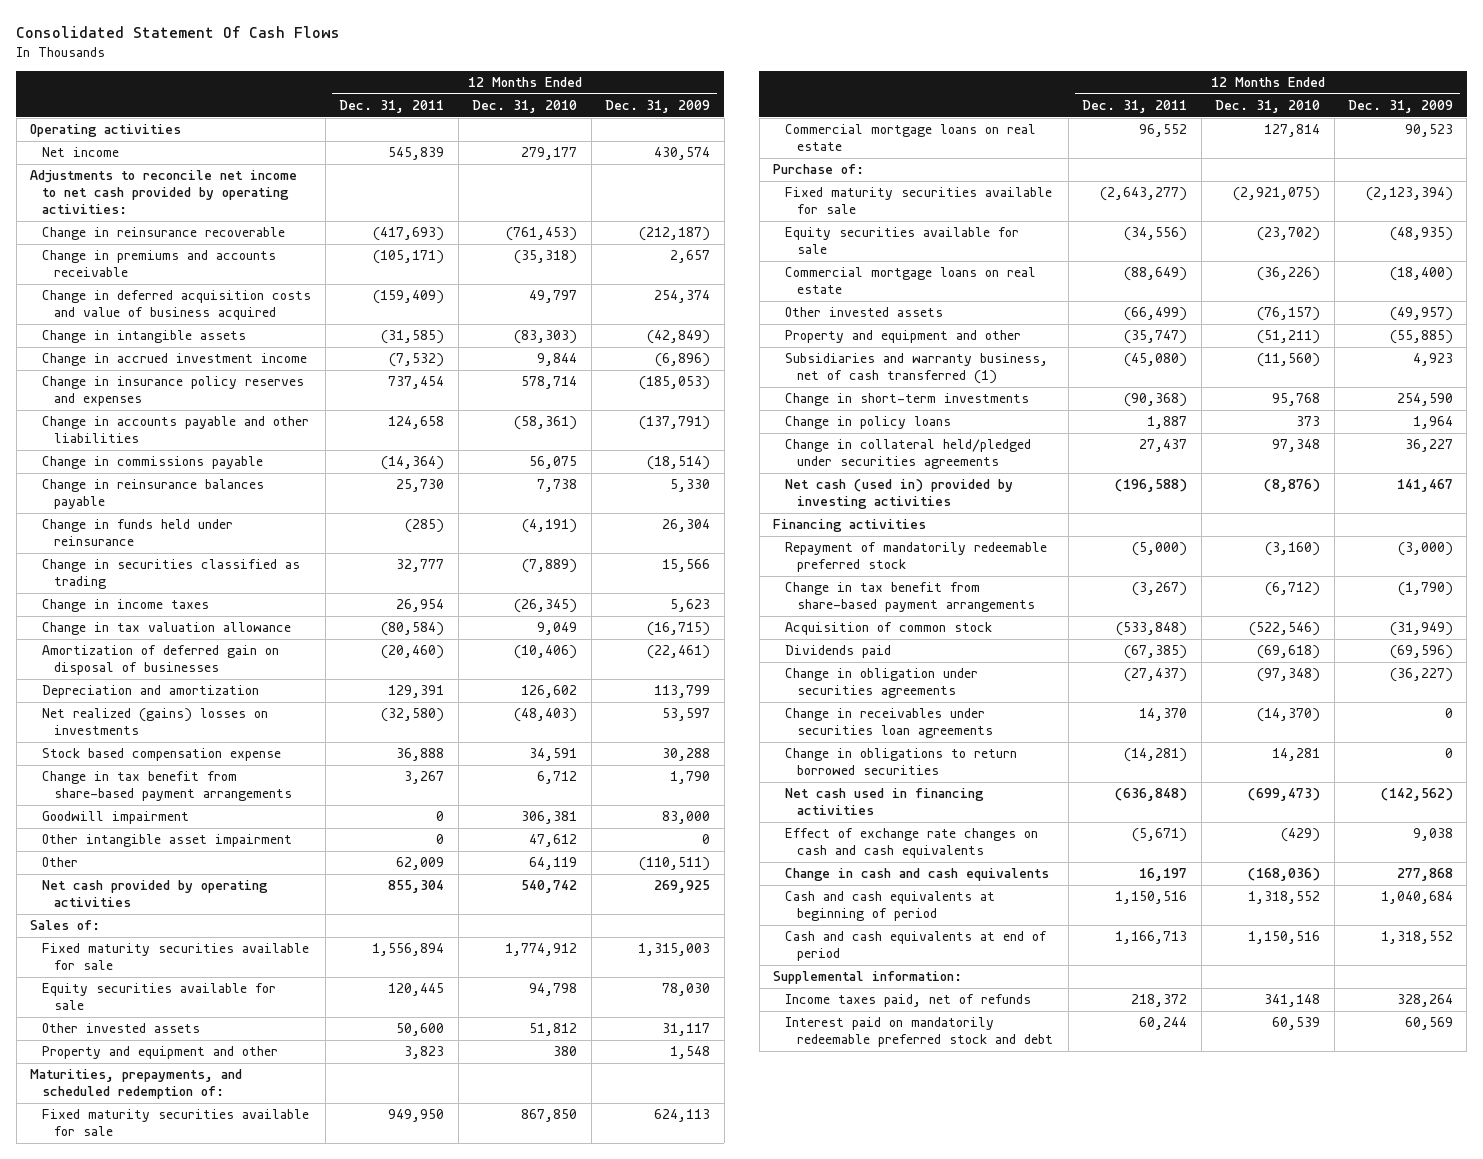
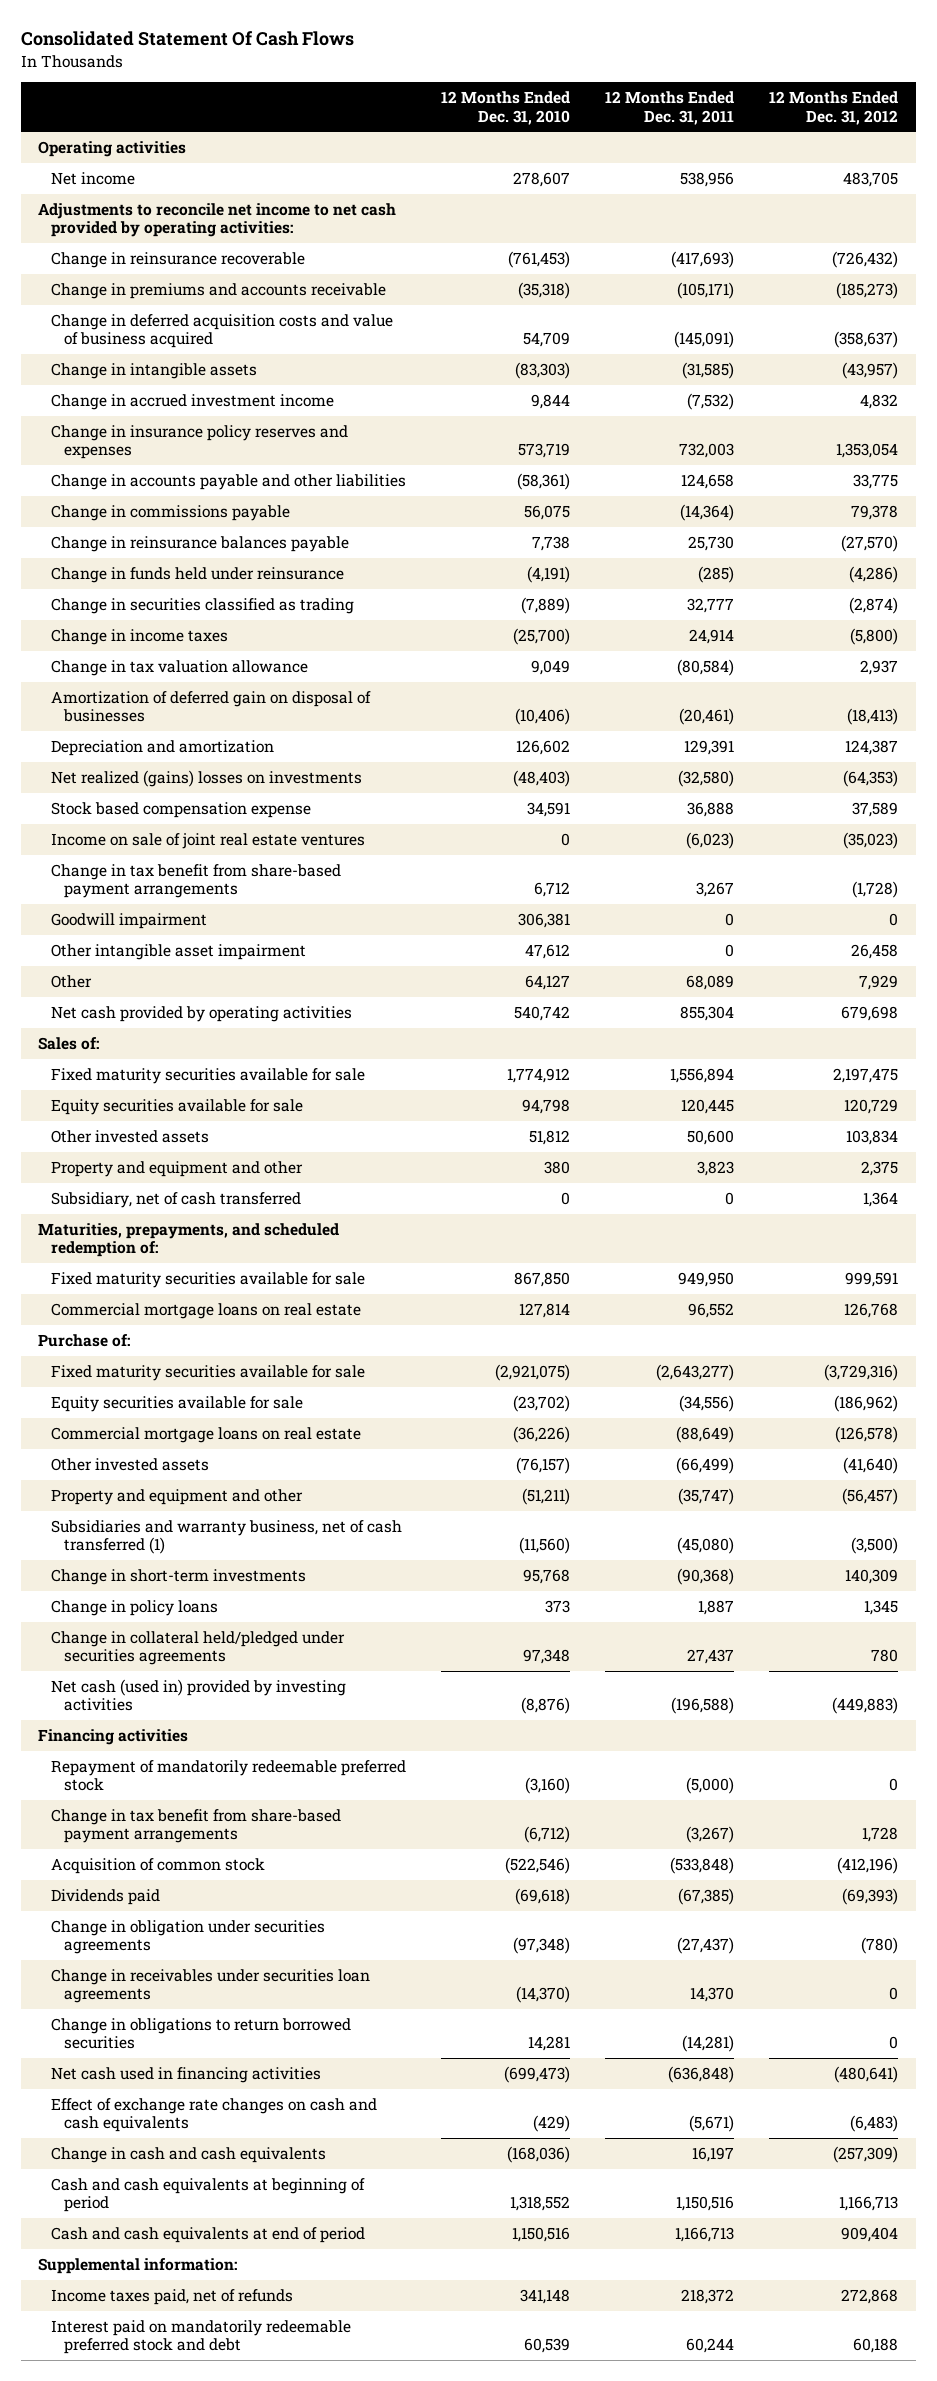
- | 12 Months Ended Dec. 31, 2011 | 12 Months Ended Dec. 31, 2010 | 12 Months Ended Dec. 31, 2009
+ | 12 Months Ended Dec. 31, 2010 | 12 Months Ended Dec. 31, 2011 | 12 Months Ended Dec. 31, 2012
- Net income | 545,839 | 279,177 | 430,574
+ Net income | 278,607 | 538,956 | 483,705
- Change in deferred acquisition costs and value of business acquired | (159,409) | 49,797 | 254,374
+ Change in deferred acquisition costs and value of business acquired | 54,709 | (145,091) | (358,637)
- Change in insurance policy reserves and expenses | 737,454 | 578,714 | (185,053)
+ Change in insurance policy reserves and expenses | 573,719 | 732,003 | 1,353,054
- Change in income taxes | 26,954 | (26,345) | 5,623
+ Change in income taxes | (25,700) | 24,914 | (5,800)
- Amortization of deferred gain on disposal of businesses | (20,460) | (10,406) | (22,461)
+ Amortization of deferred gain on disposal of businesses | (10,406) | (20,461) | (18,413)
+ Income on sale of joint real estate ventures | 0 | (6,023) | (35,023)
- Other | 62,009 | 64,119 | (110,511)
+ Other | 64,127 | 68,089 | 7,929
+ Subsidiary, net of cash transferred | 0 | 0 | 1,364

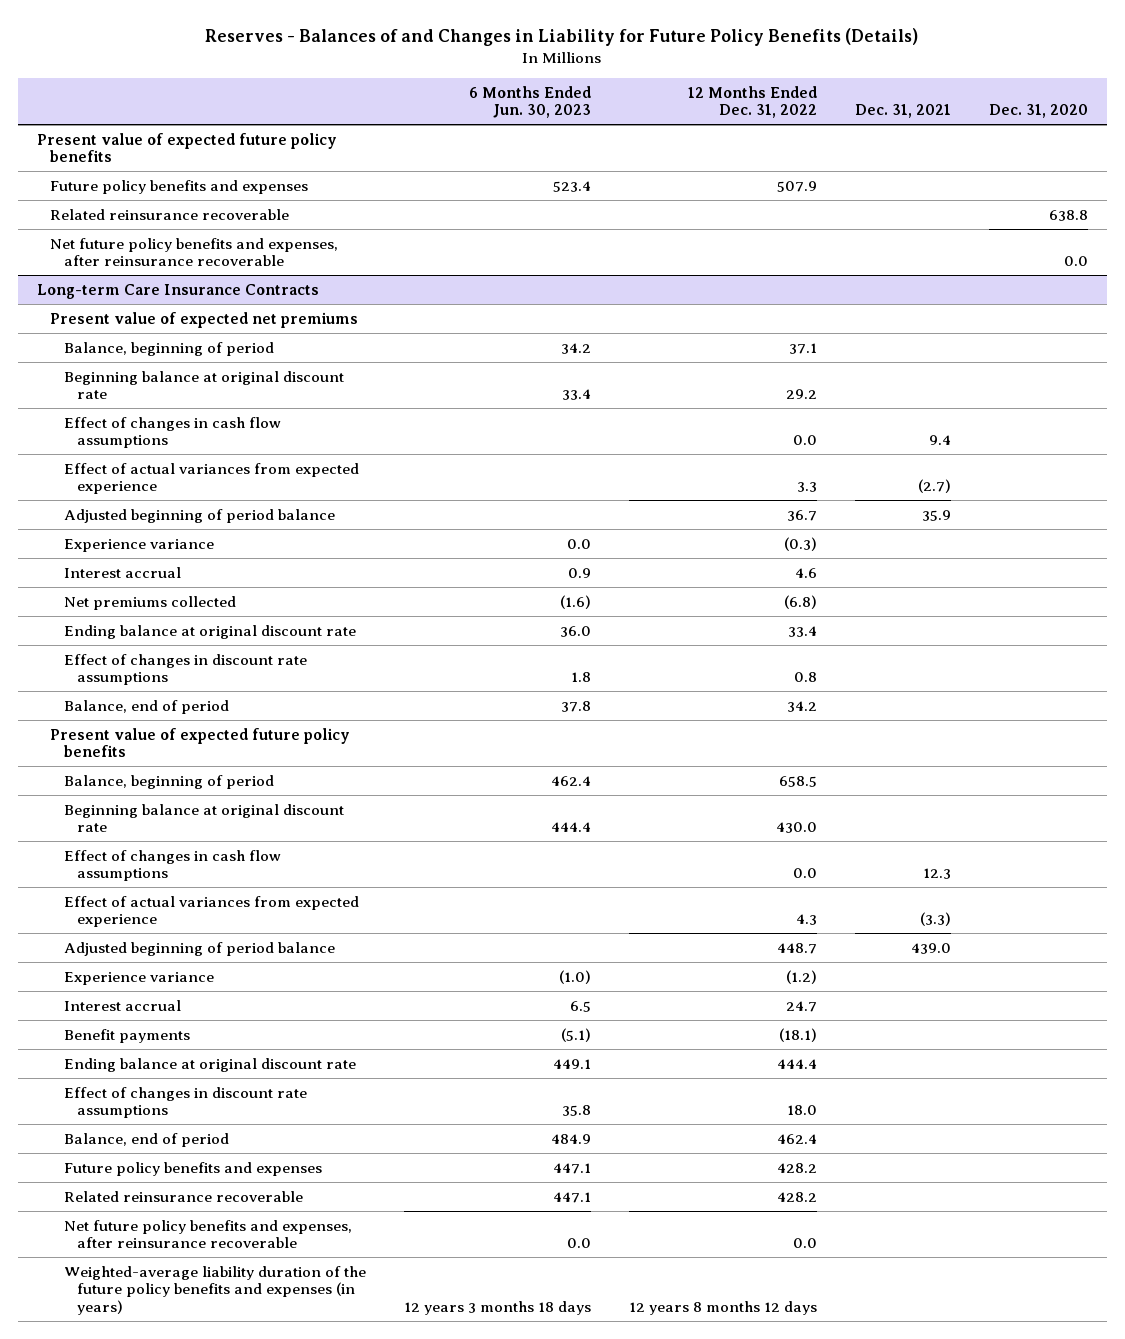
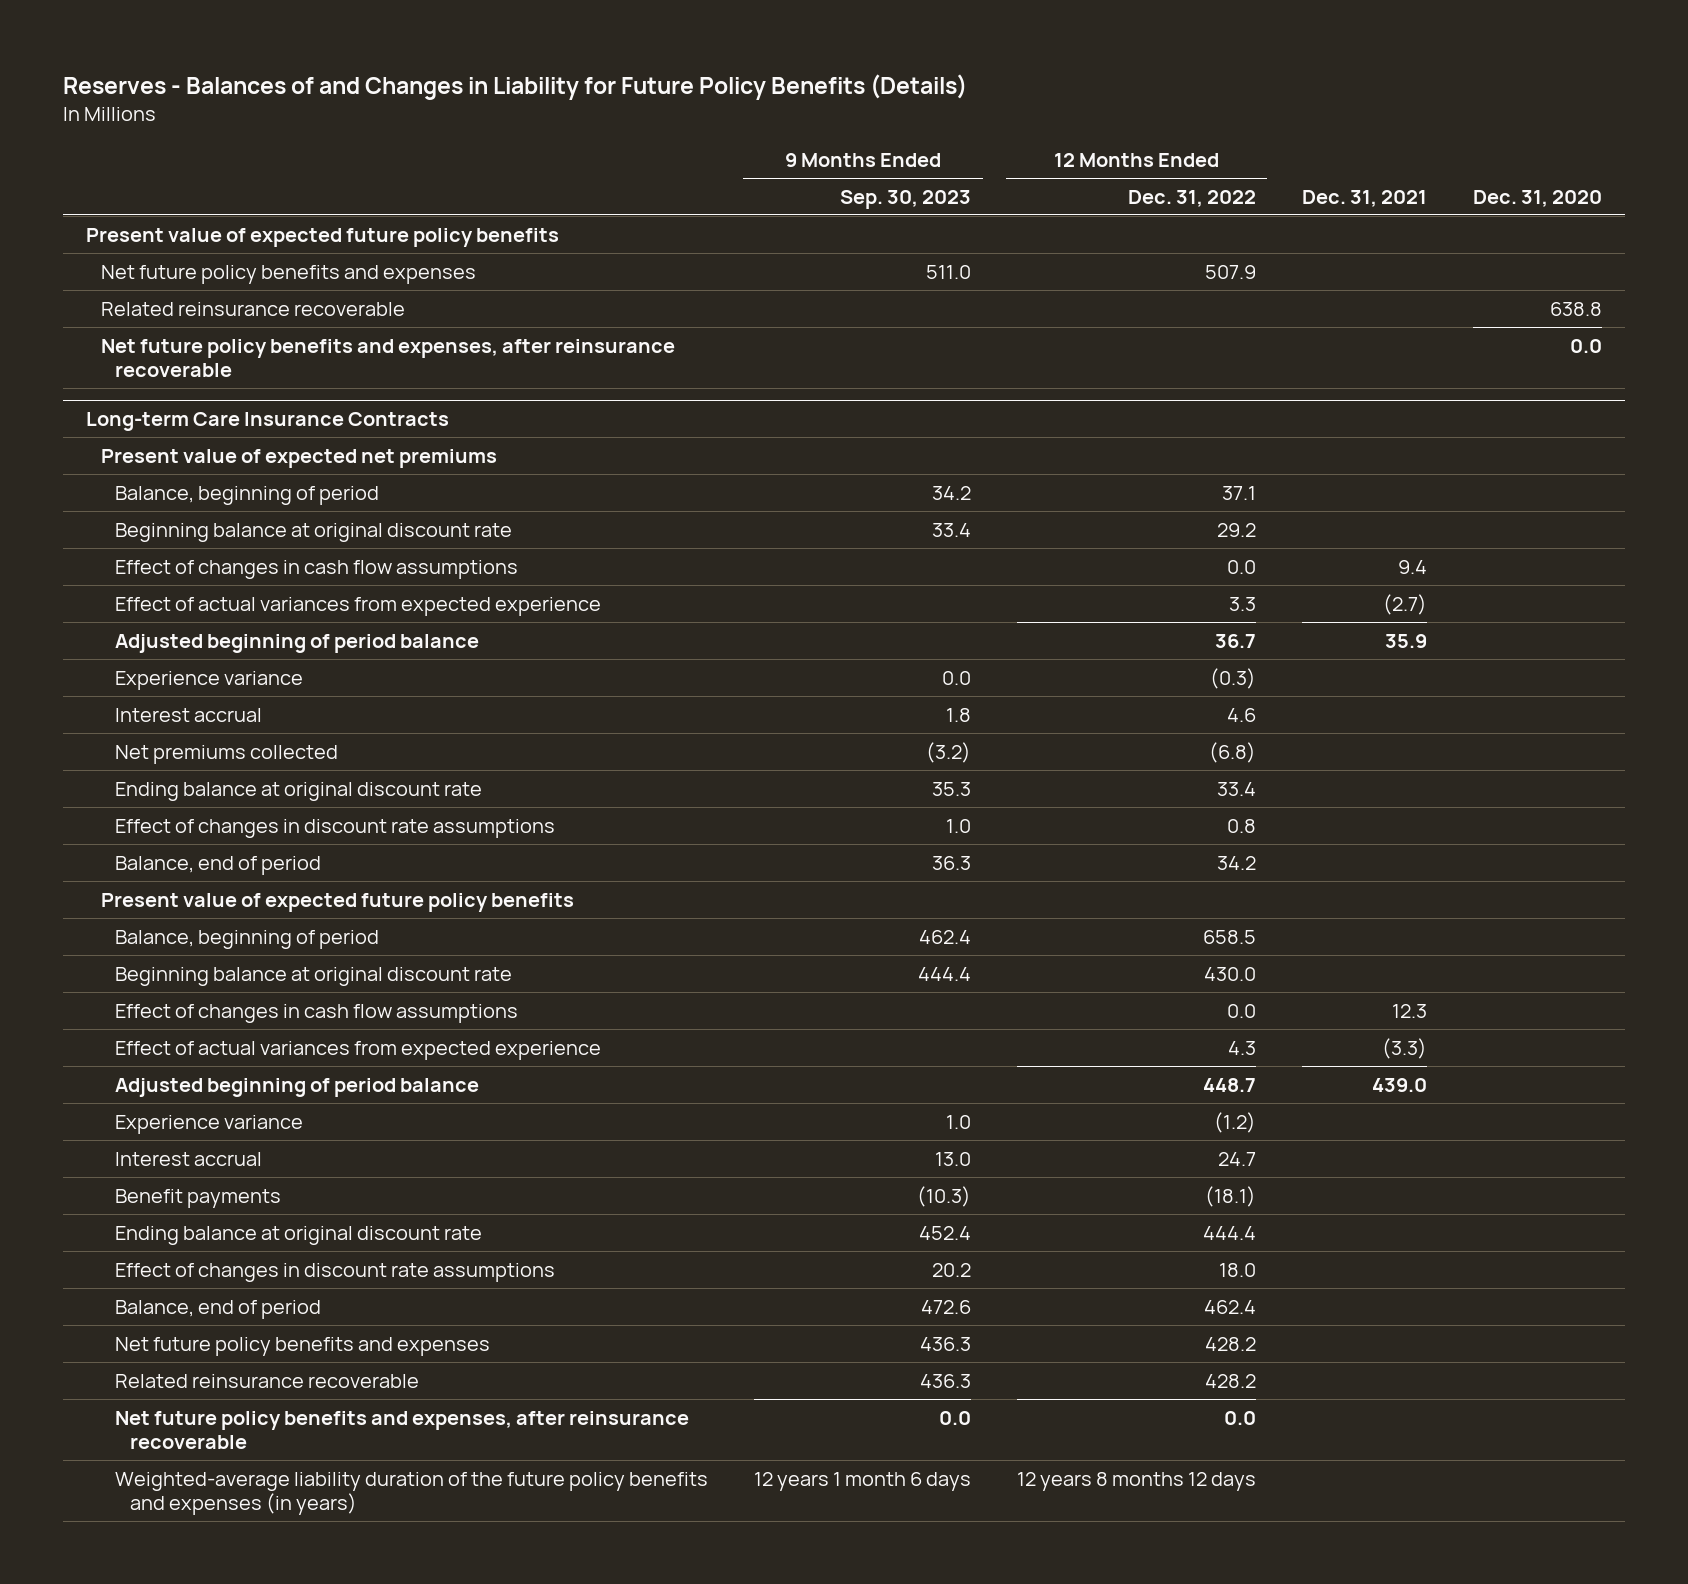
- | 6 Months Ended Jun. 30, 2023 | 12 Months Ended Dec. 31, 2022 | Dec. 31, 2021 | Dec. 31, 2020
+ | 9 Months Ended Sep. 30, 2023 | 12 Months Ended Dec. 31, 2022 | Dec. 31, 2021 | Dec. 31, 2020
- Future policy benefits and expenses | 523.4 | 507.9 | |
+ Net future policy benefits and expenses | 511.0 | 507.9 | |
@ Long-term Care Insurance Contracts
- Future policy benefits and expenses | 447.1 | 428.2 | |
+ Net future policy benefits and expenses | 436.3 | 428.2 | |

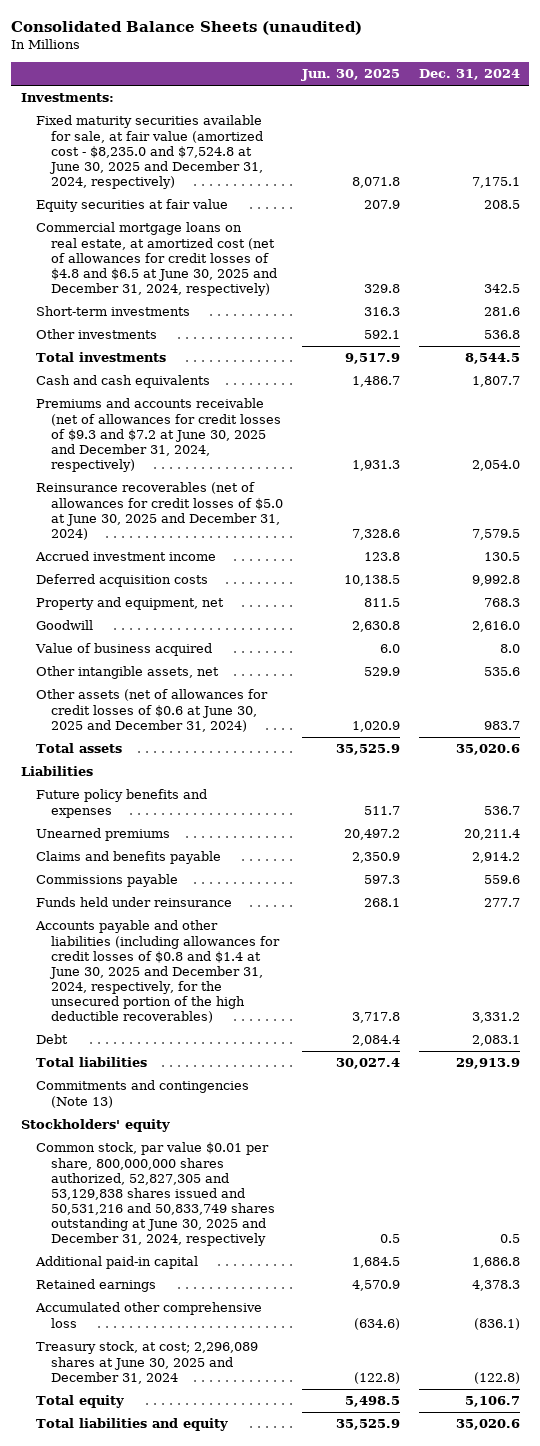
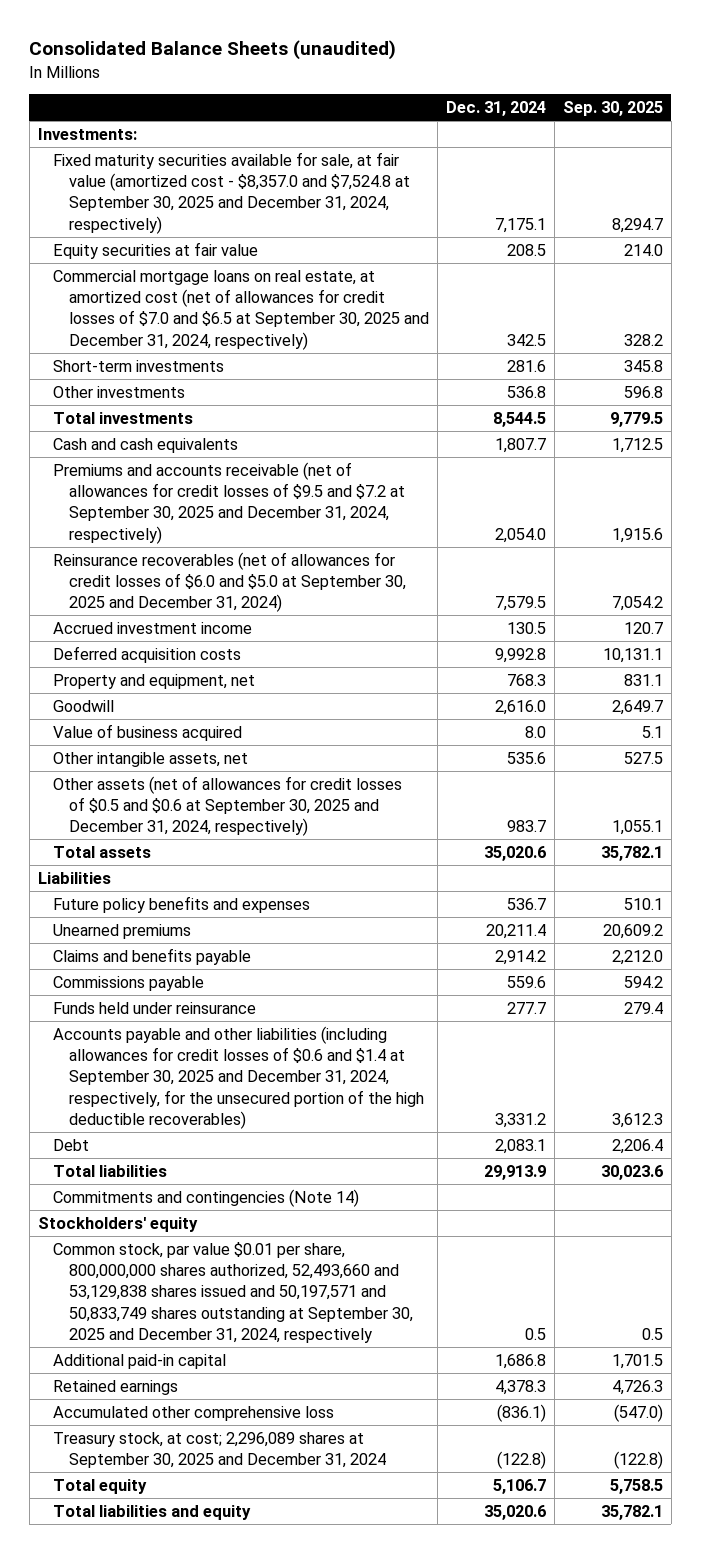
- | Jun. 30, 2025 | Dec. 31, 2024
+ | Dec. 31, 2024 | Sep. 30, 2025
- Fixed maturity securities available for sale, at fair value (amortized cost - $8,235.0 and $7,524.8 at June 30, 2025 and December 31, 2024, respectively) | 8,071.8 | 7,175.1
+ Fixed maturity securities available for sale, at fair value (amortized cost - $8,357.0 and $7,524.8 at September 30, 2025 and December 31, 2024, respectively) | 7,175.1 | 8,294.7
- Commercial mortgage loans on real estate, at amortized cost (net of allowances for credit losses of $4.8 and $6.5 at June 30, 2025 and December 31, 2024, respectively) | 329.8 | 342.5
+ Commercial mortgage loans on real estate, at amortized cost (net of allowances for credit losses of $7.0 and $6.5 at September 30, 2025 and December 31, 2024, respectively) | 342.5 | 328.2
- Premiums and accounts receivable (net of allowances for credit losses of $9.3 and $7.2 at June 30, 2025 and December 31, 2024, respectively) | 1,931.3 | 2,054.0
- Reinsurance recoverables (net of allowances for credit losses of $5.0 at June 30, 2025 and December 31, 2024) | 7,328.6 | 7,579.5
+ Premiums and accounts receivable (net of allowances for credit losses of $9.5 and $7.2 at September 30, 2025 and December 31, 2024, respectively) | 2,054.0 | 1,915.6
+ Reinsurance recoverables (net of allowances for credit losses of $6.0 and $5.0 at September 30, 2025 and December 31, 2024) | 7,579.5 | 7,054.2
- Other assets (net of allowances for credit losses of $0.6 at June 30, 2025 and December 31, 2024) | 1,020.9 | 983.7
+ Other assets (net of allowances for credit losses of $0.5 and $0.6 at September 30, 2025 and December 31, 2024, respectively) | 983.7 | 1,055.1
- Accounts payable and other liabilities (including allowances for credit losses of $0.8 and $1.4 at June 30, 2025 and December 31, 2024, respectively, for the unsecured portion of the high deductible recoverables) | 3,717.8 | 3,331.2
+ Accounts payable and other liabilities (including allowances for credit losses of $0.6 and $1.4 at September 30, 2025 and December 31, 2024, respectively, for the unsecured portion of the high deductible recoverables) | 3,331.2 | 3,612.3
- Commitments and contingencies (Note 13)
+ Commitments and contingencies (Note 14)
- Common stock, par value $0.01 per share, 800,000,000 shares authorized, 52,827,305 and 53,129,838 shares issued and 50,531,216 and 50,833,749 shares outstanding at June 30, 2025 and December 31, 2024, respectively | 0.5 | 0.5
+ Common stock, par value $0.01 per share, 800,000,000 shares authorized, 52,493,660 and 53,129,838 shares issued and 50,197,571 and 50,833,749 shares outstanding at September 30, 2025 and December 31, 2024, respectively | 0.5 | 0.5
- Treasury stock, at cost; 2,296,089 shares at June 30, 2025 and December 31, 2024 | (122.8) | (122.8)
+ Treasury stock, at cost; 2,296,089 shares at September 30, 2025 and December 31, 2024 | (122.8) | (122.8)

